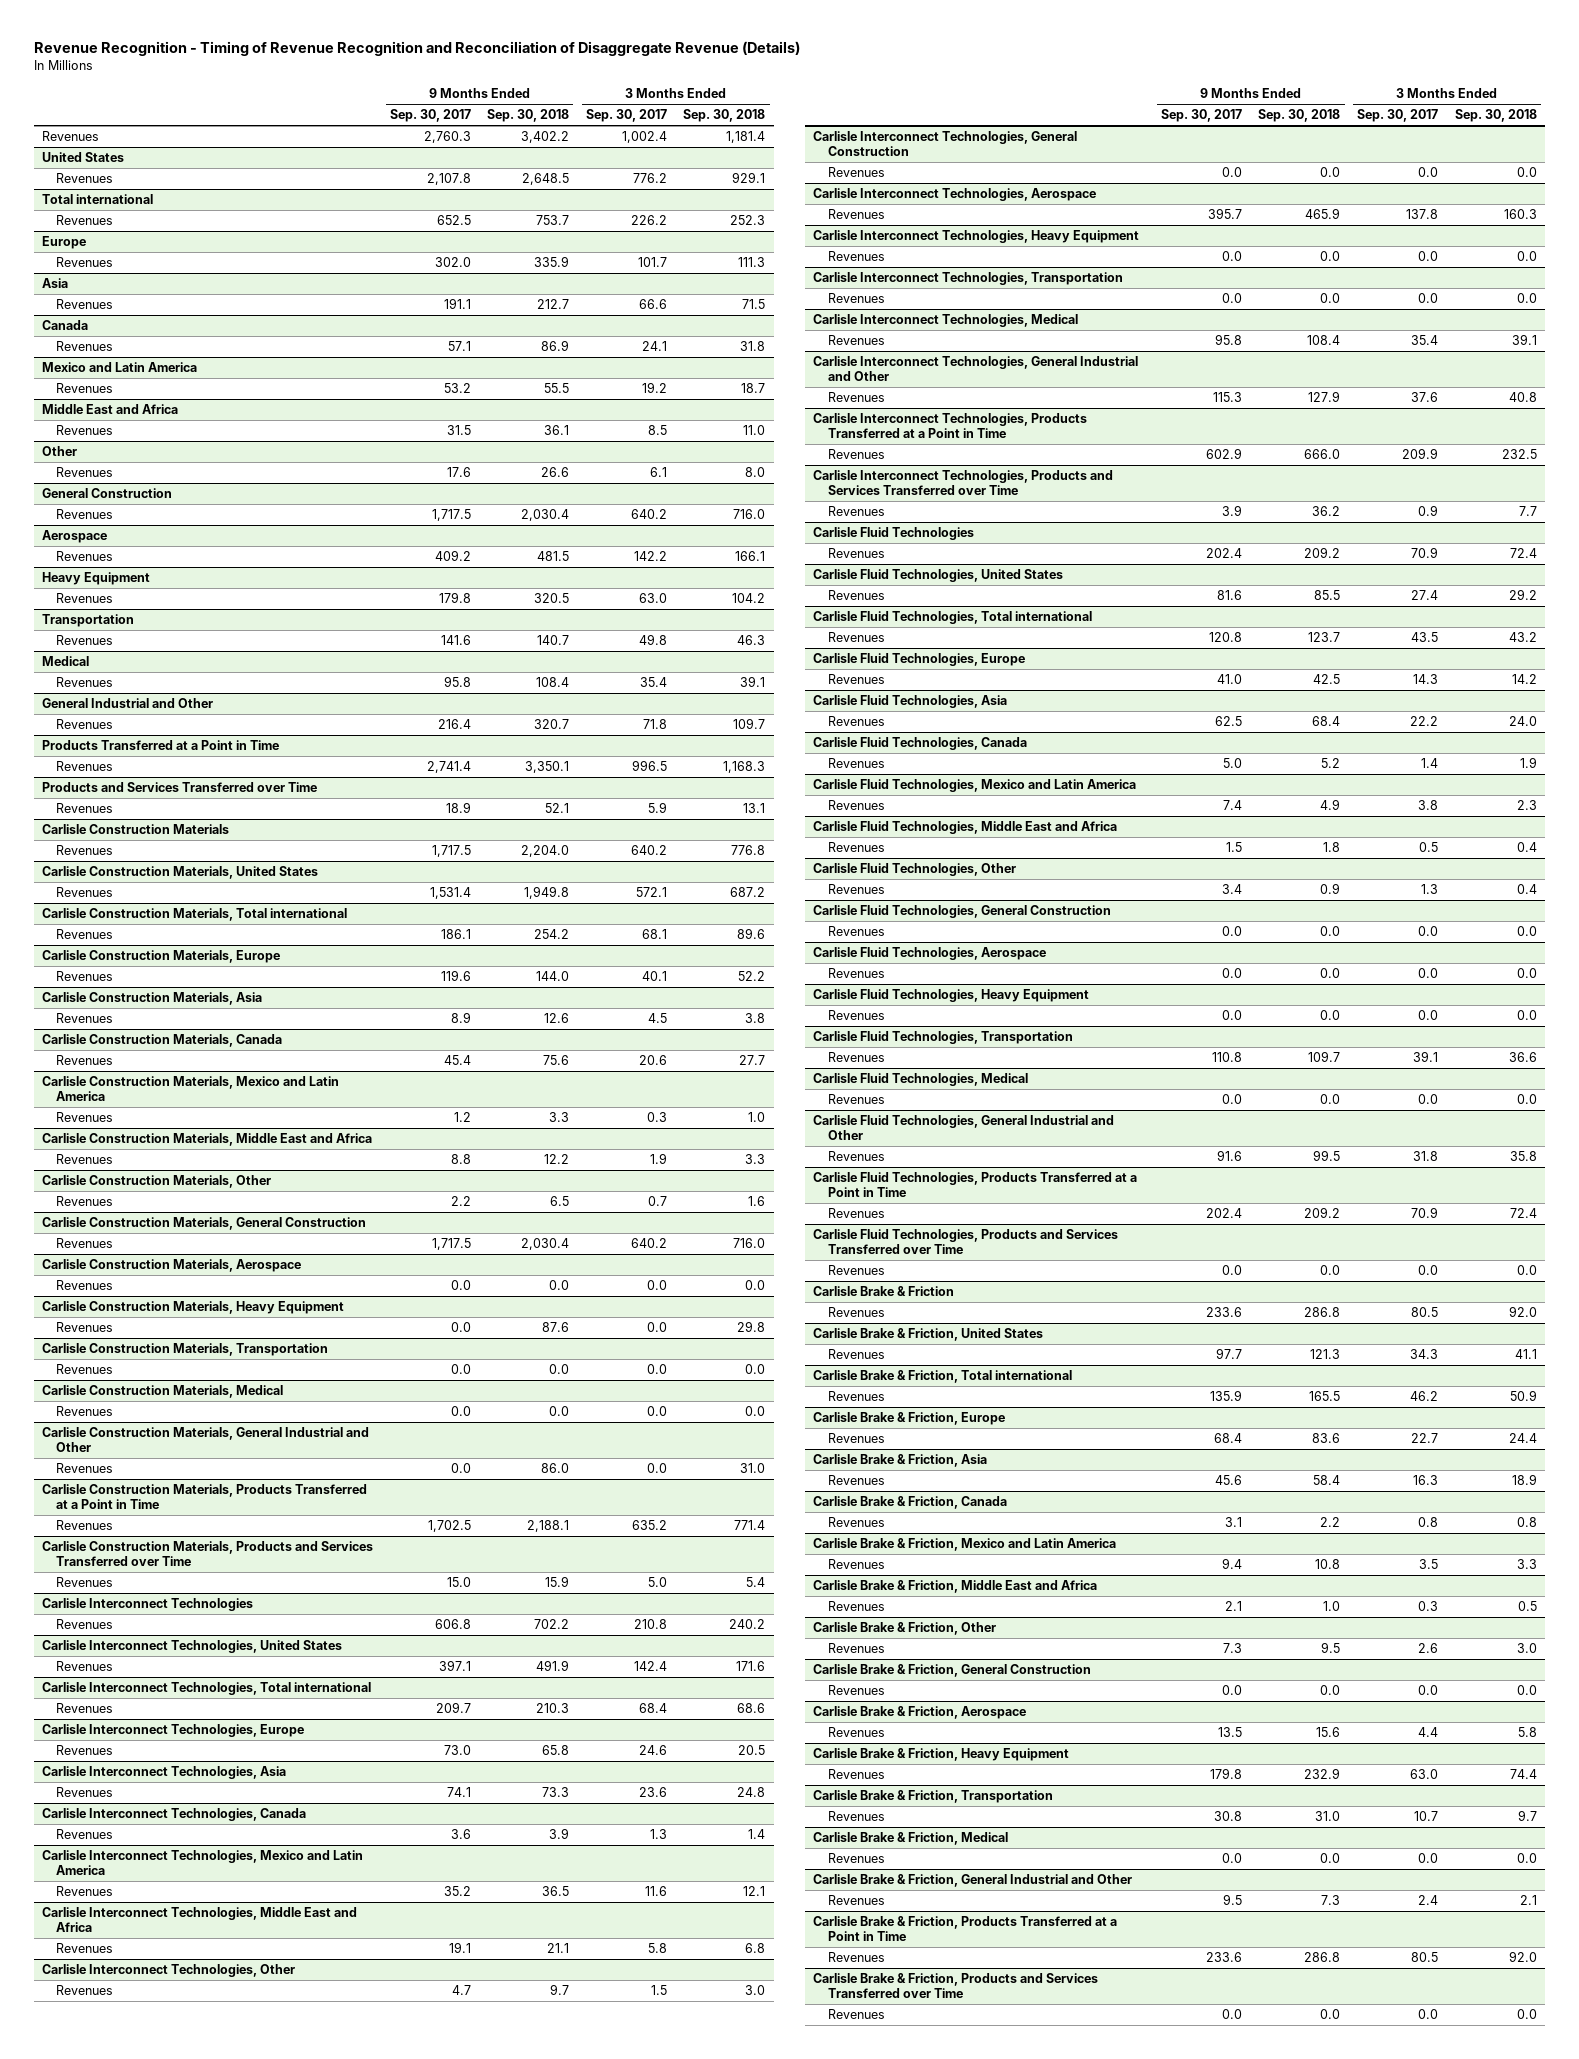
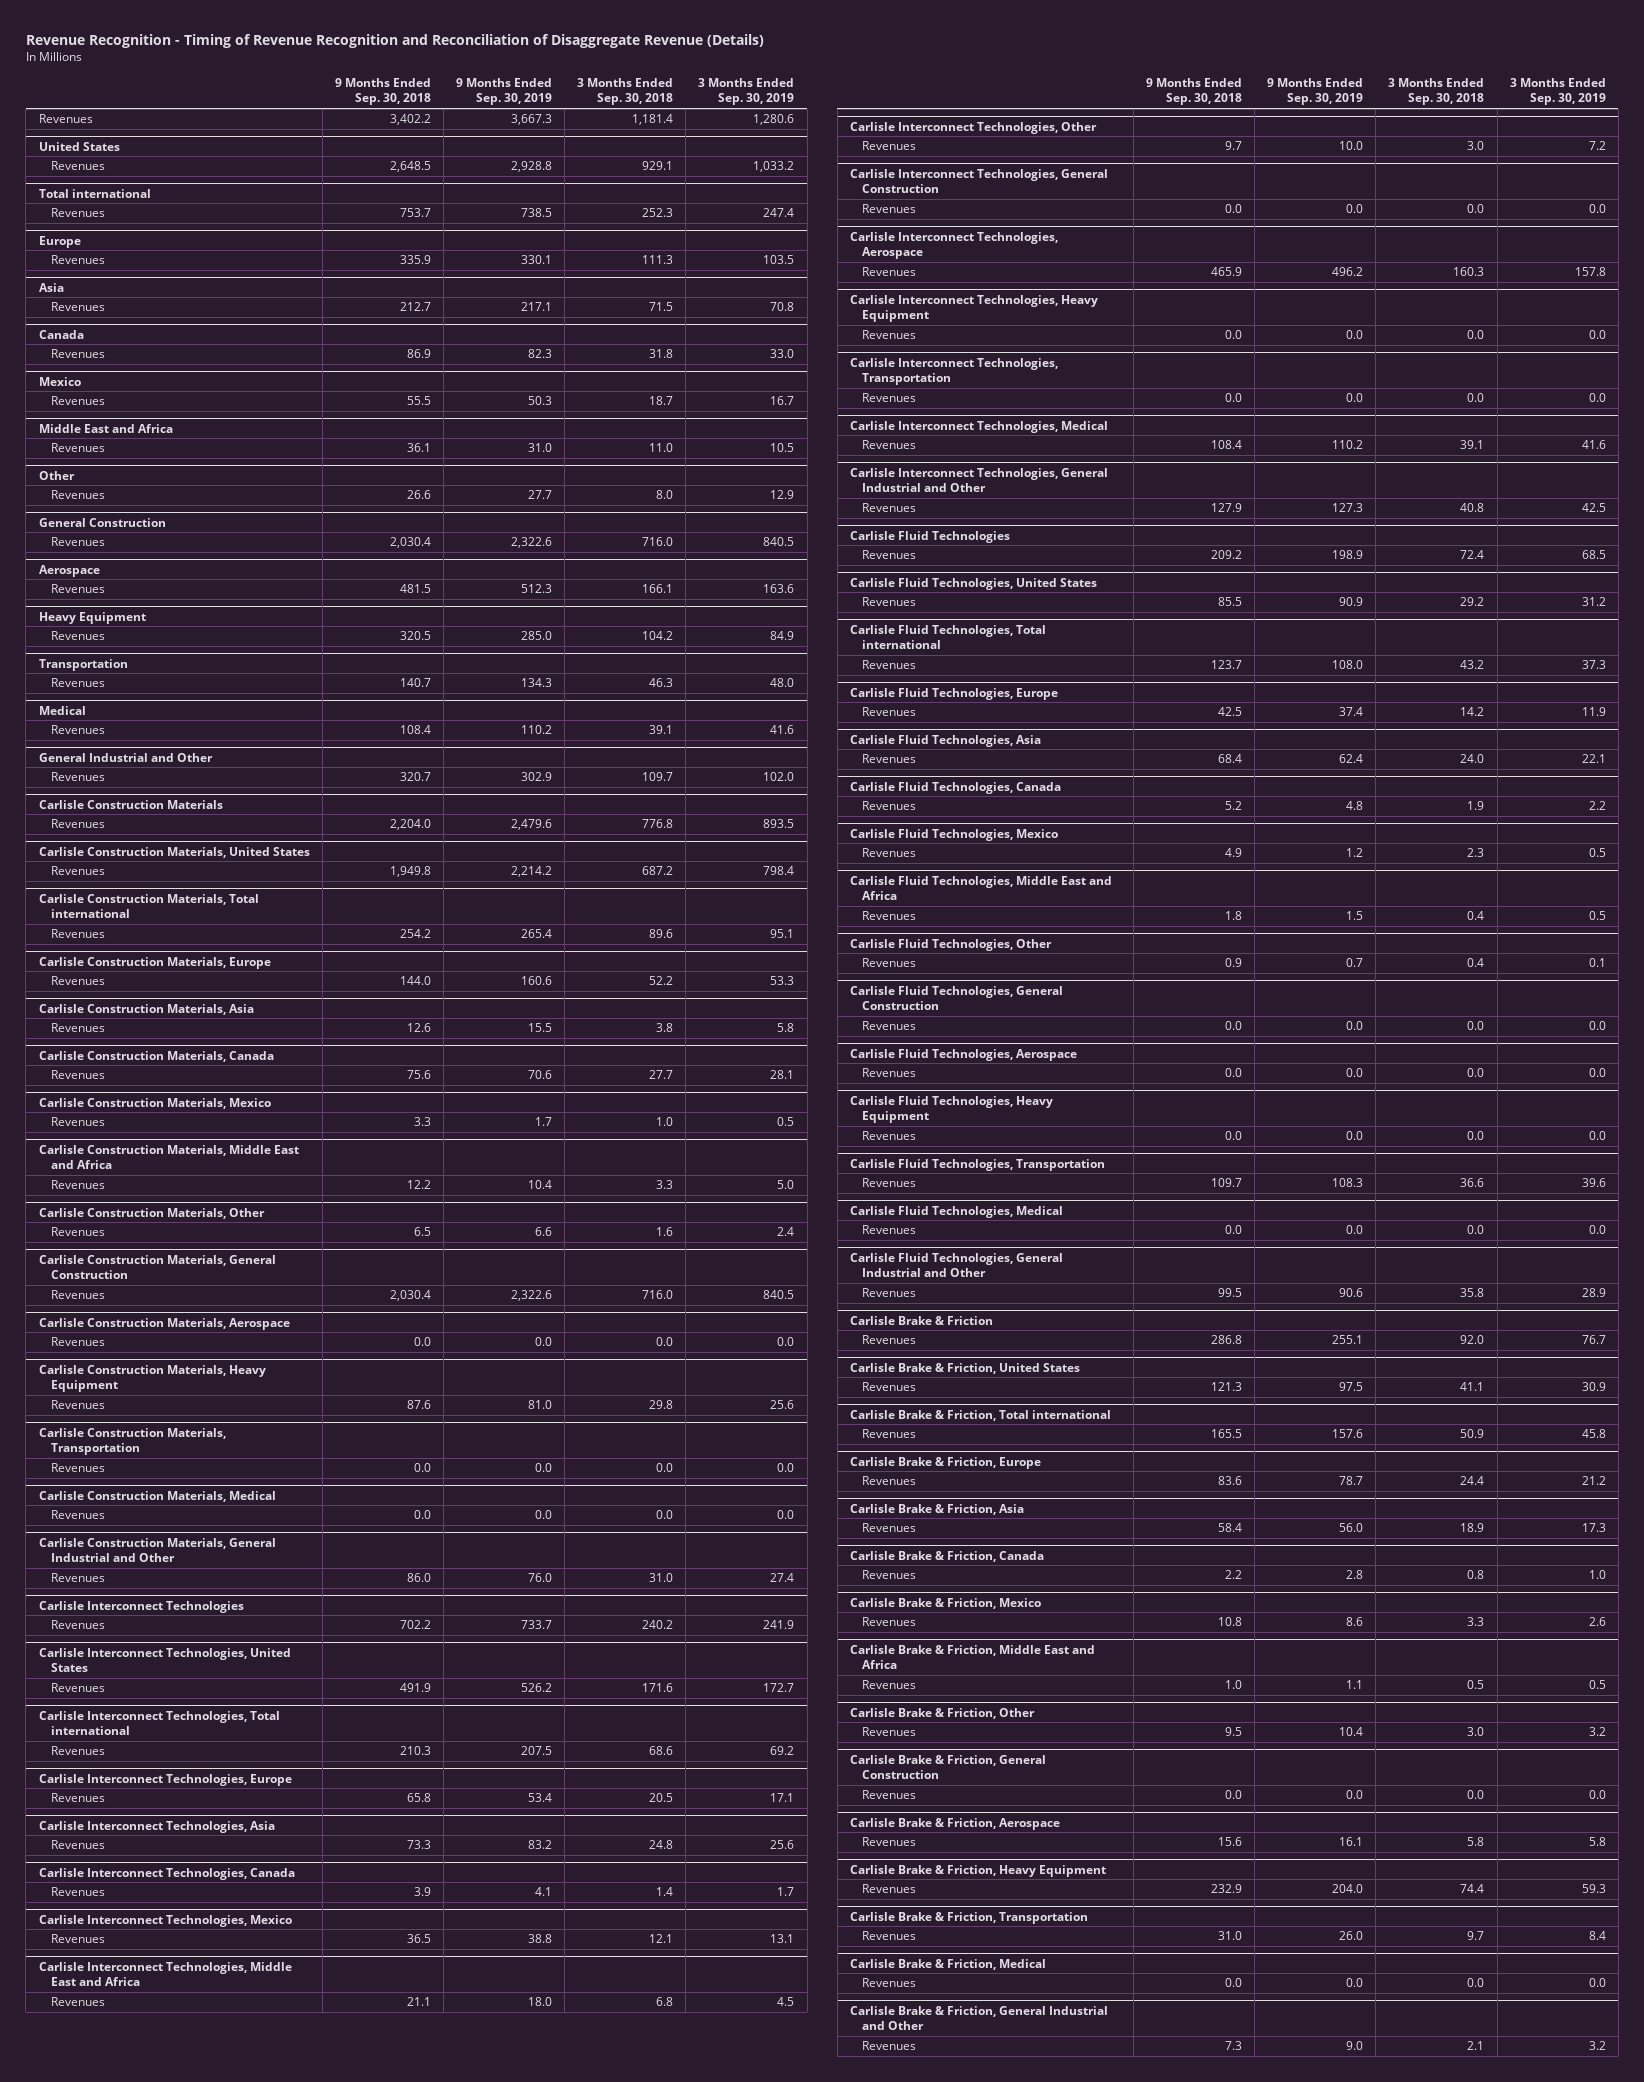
- | 9 Months Ended Sep. 30, 2017 | 9 Months Ended Sep. 30, 2018 | 3 Months Ended Sep. 30, 2017 | 3 Months Ended Sep. 30, 2018
+ | 9 Months Ended Sep. 30, 2018 | 9 Months Ended Sep. 30, 2019 | 3 Months Ended Sep. 30, 2018 | 3 Months Ended Sep. 30, 2019
- Mexico and Latin America
+ Mexico
- Products Transferred at a Point in Time
- Revenues | 2,741.4 | 3,350.1 | 996.5 | 1,168.3
- Products and Services Transferred over Time
- Revenues | 18.9 | 52.1 | 5.9 | 13.1
- Carlisle Construction Materials, Mexico and Latin America
+ Carlisle Construction Materials, Mexico
- Carlisle Construction Materials, Products Transferred at a Point in Time
- Revenues | 1,702.5 | 2,188.1 | 635.2 | 771.4
- Carlisle Construction Materials, Products and Services Transferred over Time
- Revenues | 15.0 | 15.9 | 5.0 | 5.4
- Carlisle Interconnect Technologies, Mexico and Latin America
+ Carlisle Interconnect Technologies, Mexico
- Carlisle Interconnect Technologies, Products Transferred at a Point in Time
- Revenues | 602.9 | 666.0 | 209.9 | 232.5
- Carlisle Interconnect Technologies, Products and Services Transferred over Time
- Revenues | 3.9 | 36.2 | 0.9 | 7.7
- Carlisle Fluid Technologies, Mexico and Latin America
+ Carlisle Fluid Technologies, Mexico
- Carlisle Fluid Technologies, Products Transferred at a Point in Time
- Revenues | 202.4 | 209.2 | 70.9 | 72.4
- Carlisle Fluid Technologies, Products and Services Transferred over Time
- Revenues | 0.0 | 0.0 | 0.0 | 0.0
- Carlisle Brake & Friction, Mexico and Latin America
+ Carlisle Brake & Friction, Mexico
- Carlisle Brake & Friction, Products Transferred at a Point in Time
- Revenues | 233.6 | 286.8 | 80.5 | 92.0
- Carlisle Brake & Friction, Products and Services Transferred over Time
- Revenues | 0.0 | 0.0 | 0.0 | 0.0

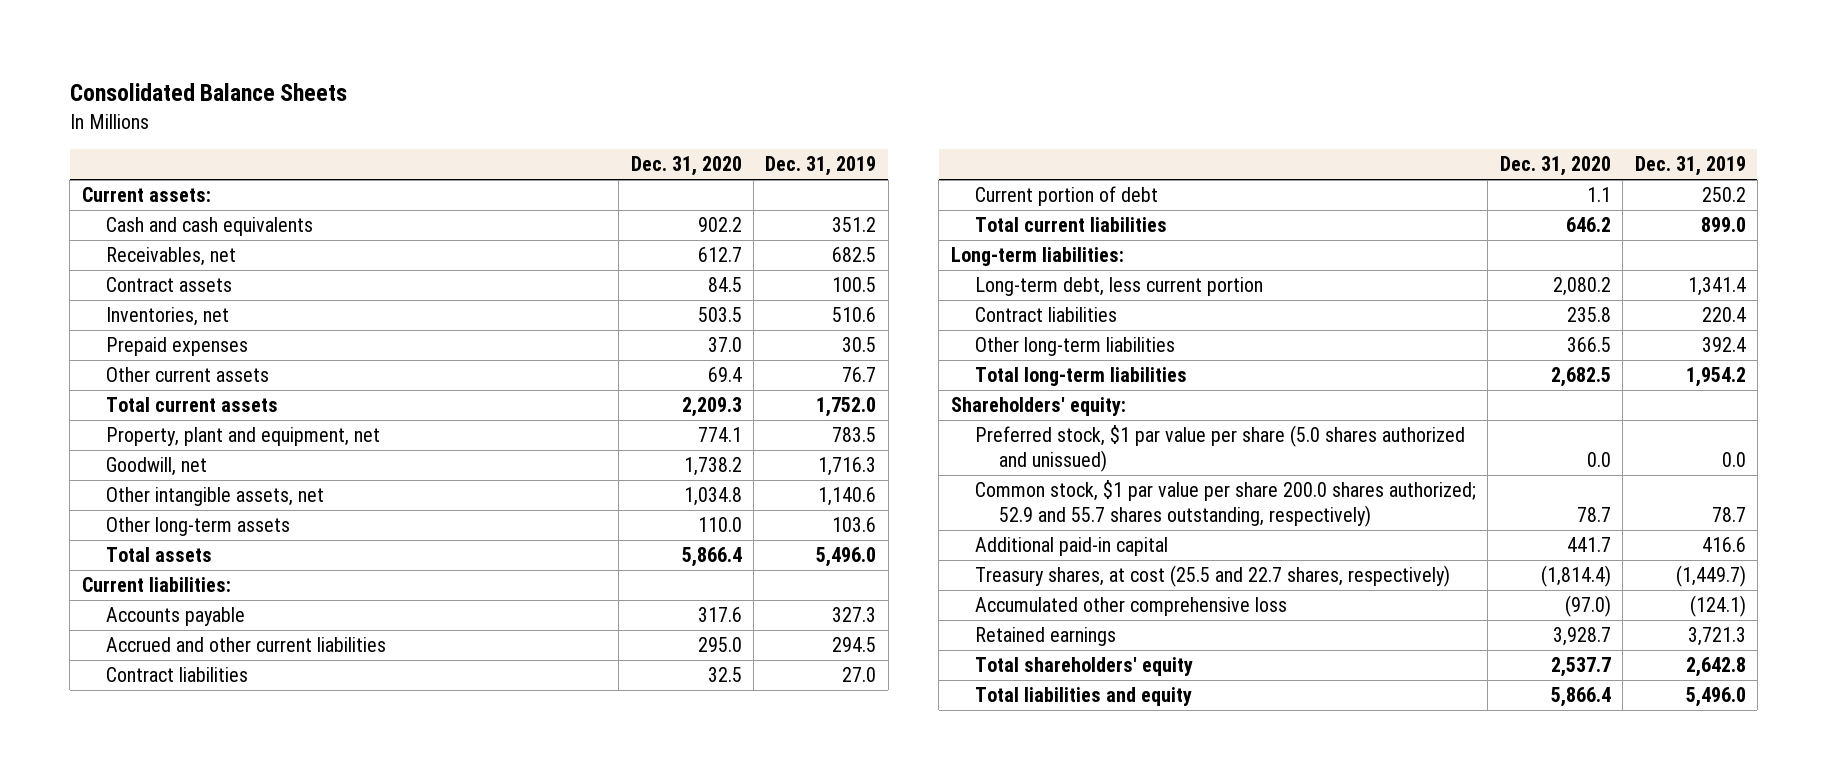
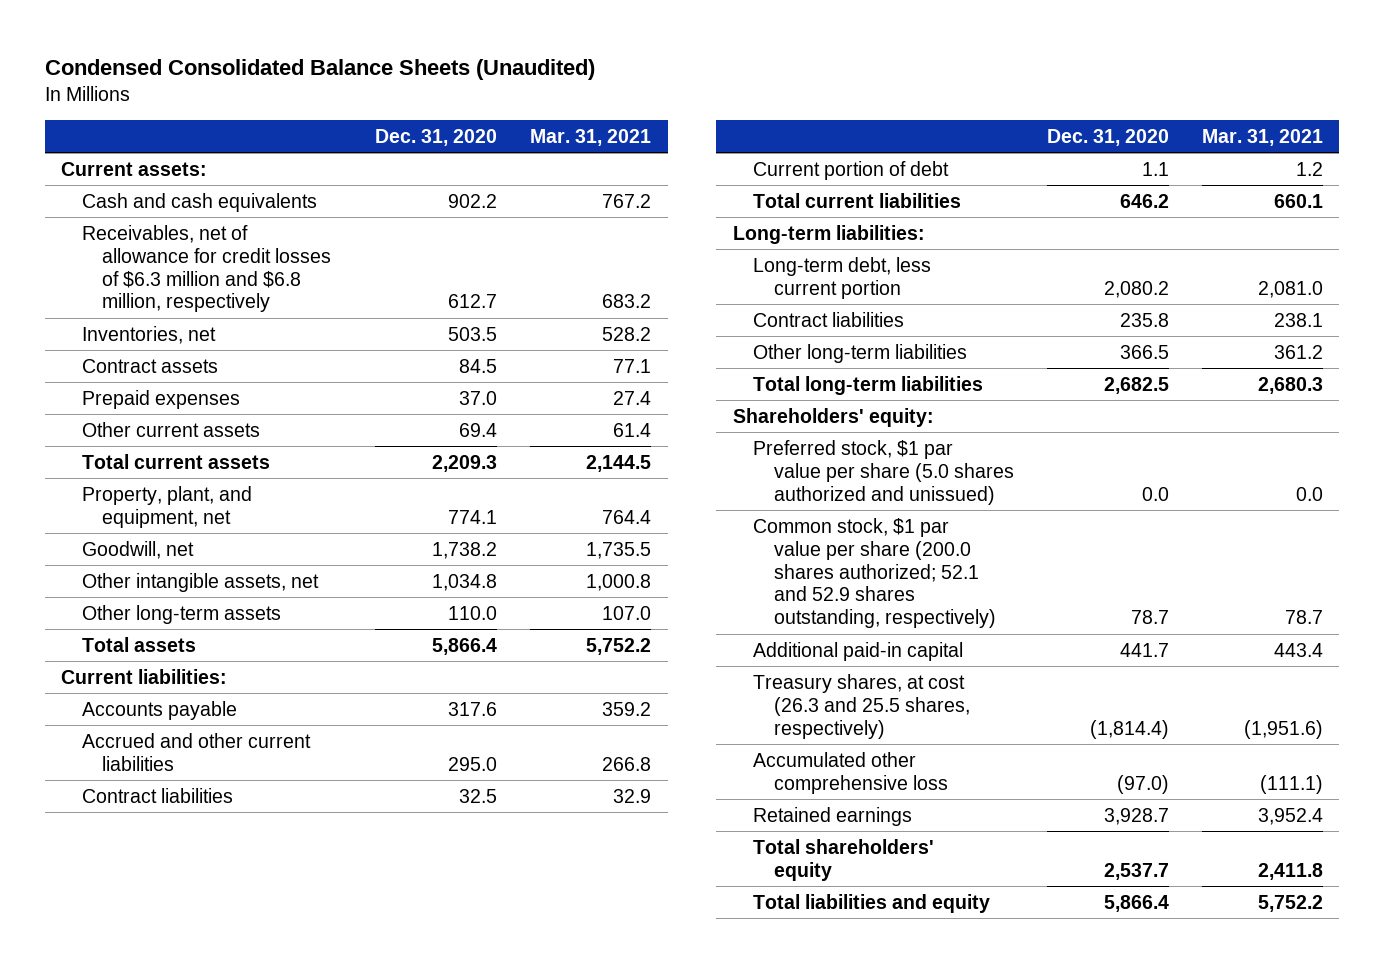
- Consolidated Balance Sheets
+ Condensed Consolidated Balance Sheets (Unaudited)
- | Dec. 31, 2020 | Dec. 31, 2019
+ | Dec. 31, 2020 | Mar. 31, 2021
- Receivables, net | 612.7 | 682.5
+ Receivables, net of allowance for credit losses of $6.3 million and $6.8 million, respectively | 612.7 | 683.2
moved down: Contract assets | 84.5 | 77.1
- Property, plant and equipment, net | 774.1 | 783.5
+ Property, plant, and equipment, net | 774.1 | 764.4
- Common stock, $1 par value per share 200.0 shares authorized; 52.9 and 55.7 shares outstanding, respectively) | 78.7 | 78.7
+ Common stock, $1 par value per share (200.0 shares authorized; 52.1 and 52.9 shares outstanding, respectively) | 78.7 | 78.7
- Treasury shares, at cost (25.5 and 22.7 shares, respectively) | (1,814.4) | (1,449.7)
+ Treasury shares, at cost (26.3 and 25.5 shares, respectively) | (1,814.4) | (1,951.6)

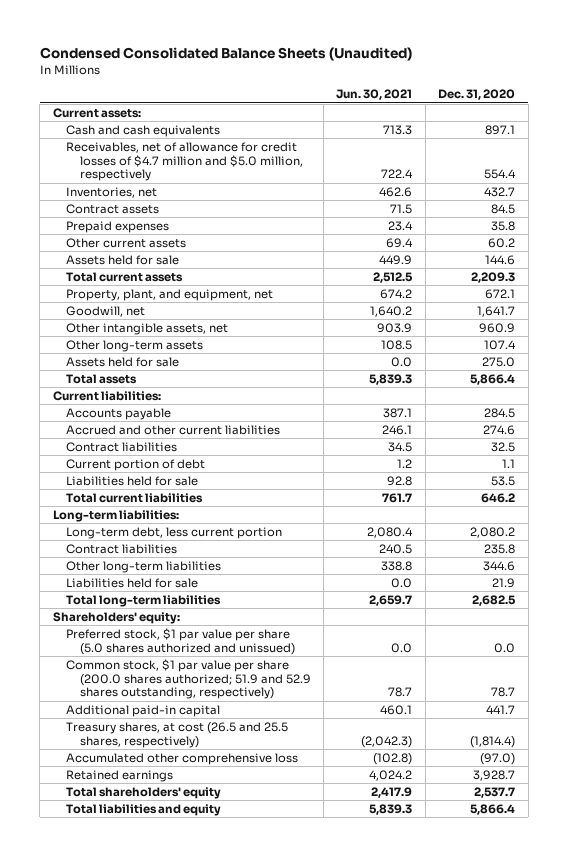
- | Dec. 31, 2020 | Mar. 31, 2021
+ | Jun. 30, 2021 | Dec. 31, 2020
- Cash and cash equivalents | 902.2 | 767.2
- Receivables, net of allowance for credit losses of $6.3 million and $6.8 million, respectively | 612.7 | 683.2
- Inventories, net | 503.5 | 528.2
+ Cash and cash equivalents | 713.3 | 897.1
+ Receivables, net of allowance for credit losses of $4.7 million and $5.0 million, respectively | 722.4 | 554.4
+ Inventories, net | 462.6 | 432.7
- Prepaid expenses | 37.0 | 27.4
- Other current assets | 69.4 | 61.4
+ Prepaid expenses | 23.4 | 35.8
+ Other current assets | 69.4 | 60.2
+ Assets held for sale | 449.9 | 144.6
- Property, plant, and equipment, net | 774.1 | 764.4
- Goodwill, net | 1,738.2 | 1,735.5
- Other intangible assets, net | 1,034.8 | 1,000.8
- Other long-term assets | 110.0 | 107.0
+ Property, plant, and equipment, net | 674.2 | 672.1
+ Goodwill, net | 1,640.2 | 1,641.7
+ Other intangible assets, net | 903.9 | 960.9
+ Other long-term assets | 108.5 | 107.4
+ Assets held for sale | 0.0 | 275.0
- Accounts payable | 317.6 | 359.2
- Accrued and other current liabilities | 295.0 | 266.8
+ Accounts payable | 387.1 | 284.5
+ Accrued and other current liabilities | 246.1 | 274.6
+ Liabilities held for sale | 92.8 | 53.5
- Other long-term liabilities | 366.5 | 361.2
+ Other long-term liabilities | 338.8 | 344.6
+ Liabilities held for sale | 0.0 | 21.9
- Common stock, $1 par value per share (200.0 shares authorized; 52.1 and 52.9 shares outstanding, respectively) | 78.7 | 78.7
+ Common stock, $1 par value per share (200.0 shares authorized; 51.9 and 52.9 shares outstanding, respectively) | 78.7 | 78.7
- Treasury shares, at cost (26.3 and 25.5 shares, respectively) | (1,814.4) | (1,951.6)
+ Treasury shares, at cost (26.5 and 25.5 shares, respectively) | (2,042.3) | (1,814.4)

